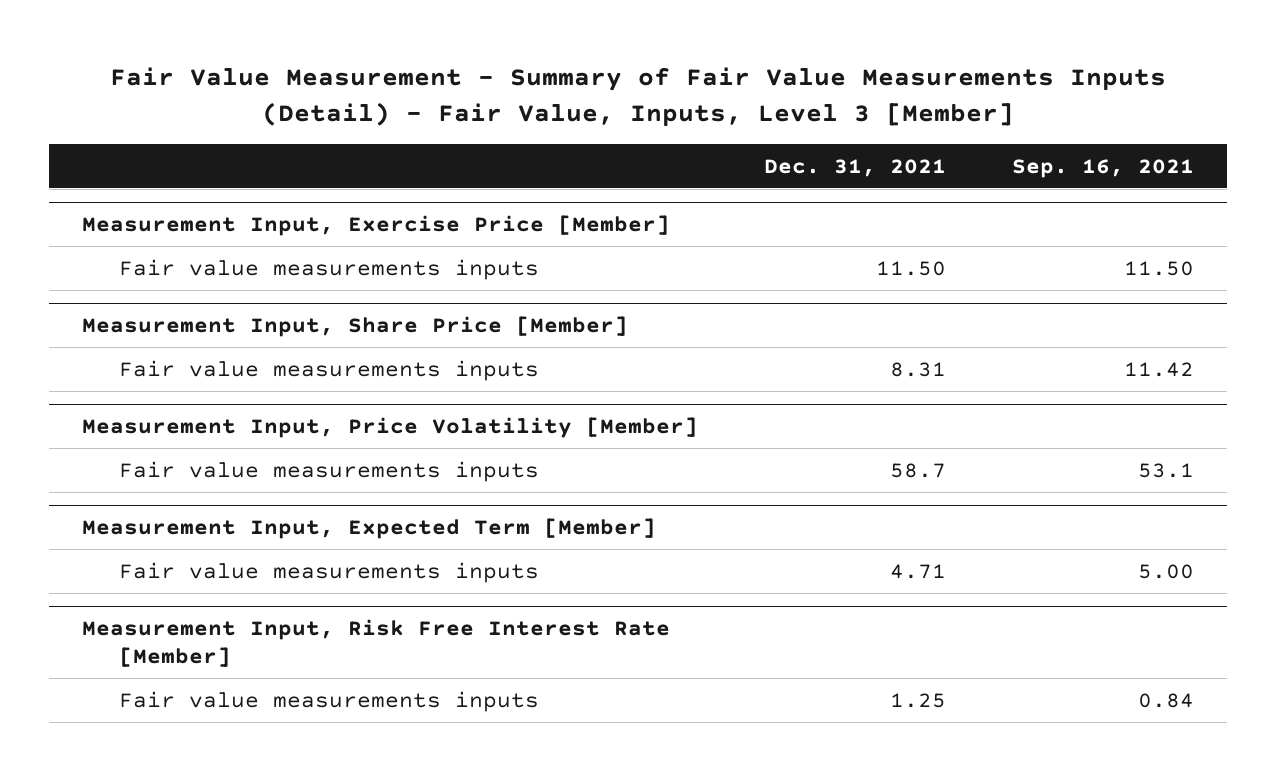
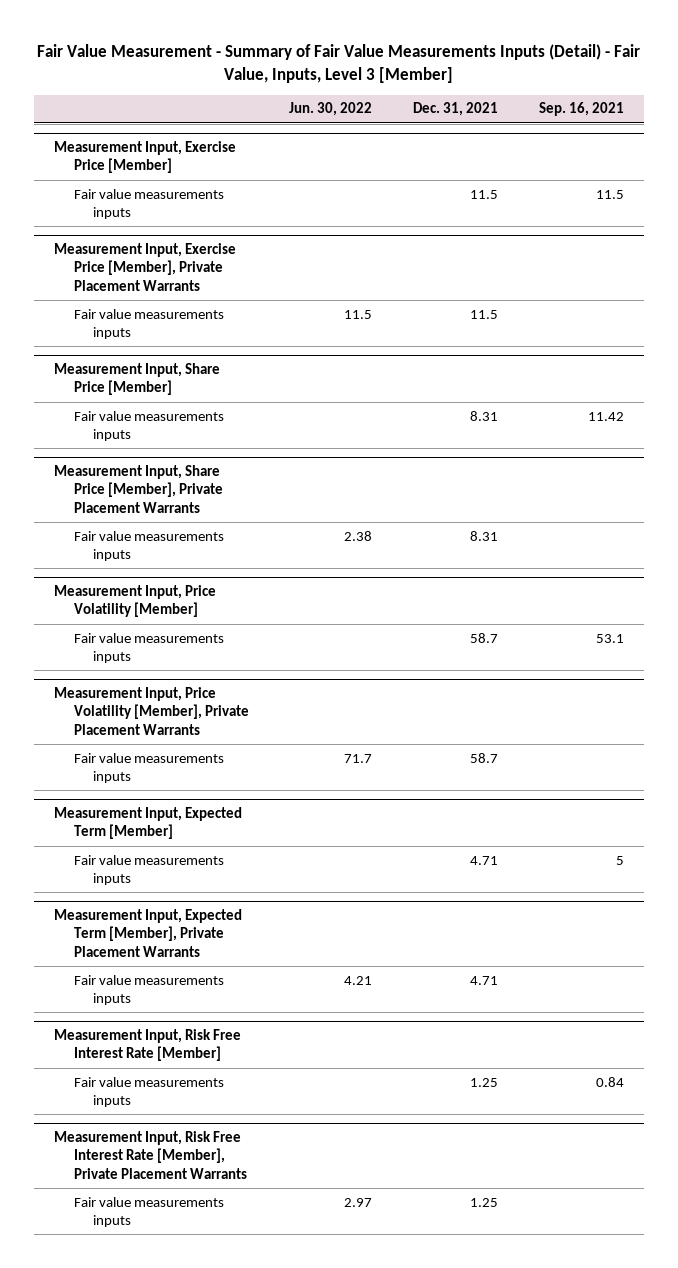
- | Dec. 31, 2021 | Sep. 16, 2021
+ | Jun. 30, 2022 | Dec. 31, 2021 | Sep. 16, 2021
@ Measurement Input, Exercise Price [Member]
- Fair value measurements inputs | 11.50 | 11.50
+ Fair value measurements inputs | | 11.5 | 11.5
+ Measurement Input, Exercise Price [Member], Private Placement Warrants
+ Fair value measurements inputs | 11.5 | 11.5 |
+ Measurement Input, Share Price [Member], Private Placement Warrants
+ Fair value measurements inputs | 2.38 | 8.31 |
+ Measurement Input, Price Volatility [Member], Private Placement Warrants
+ Fair value measurements inputs | 71.7 | 58.7 |
@ Measurement Input, Expected Term [Member]
- Fair value measurements inputs | 4.71 | 5.00
+ Fair value measurements inputs | | 4.71 | 5
+ Measurement Input, Expected Term [Member], Private Placement Warrants
+ Fair value measurements inputs | 4.21 | 4.71 |
+ Measurement Input, Risk Free Interest Rate [Member], Private Placement Warrants
+ Fair value measurements inputs | 2.97 | 1.25 |

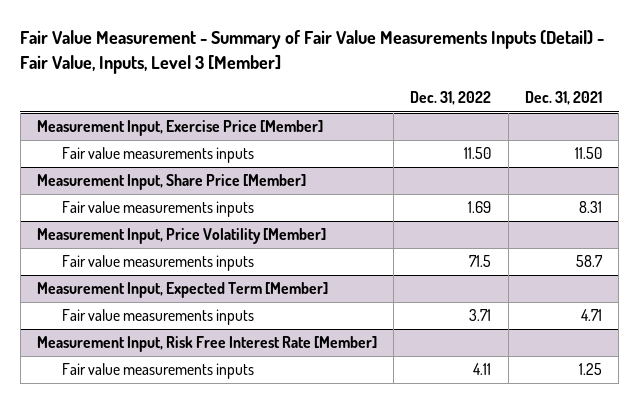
- | Jun. 30, 2022 | Dec. 31, 2021 | Sep. 16, 2021
+ | Dec. 31, 2022 | Dec. 31, 2021
@ Measurement Input, Exercise Price [Member]
- Fair value measurements inputs | | 11.5 | 11.5
- Measurement Input, Exercise Price [Member], Private Placement Warrants
- Fair value measurements inputs | 11.5 | 11.5 |
@ Measurement Input, Exercise Price [Member]
+ Fair value measurements inputs | 11.50 | 11.50
- Measurement Input, Share Price [Member], Private Placement Warrants
- Fair value measurements inputs | 2.38 | 8.31 |
- Measurement Input, Price Volatility [Member], Private Placement Warrants
- Fair value measurements inputs | 71.7 | 58.7 |
- Measurement Input, Expected Term [Member], Private Placement Warrants
- Fair value measurements inputs | 4.21 | 4.71 |
- Measurement Input, Risk Free Interest Rate [Member], Private Placement Warrants
- Fair value measurements inputs | 2.97 | 1.25 |

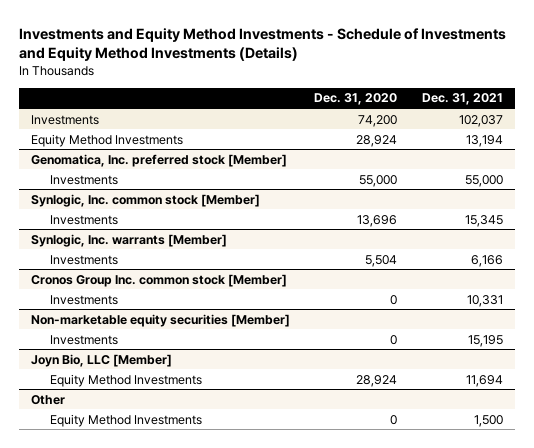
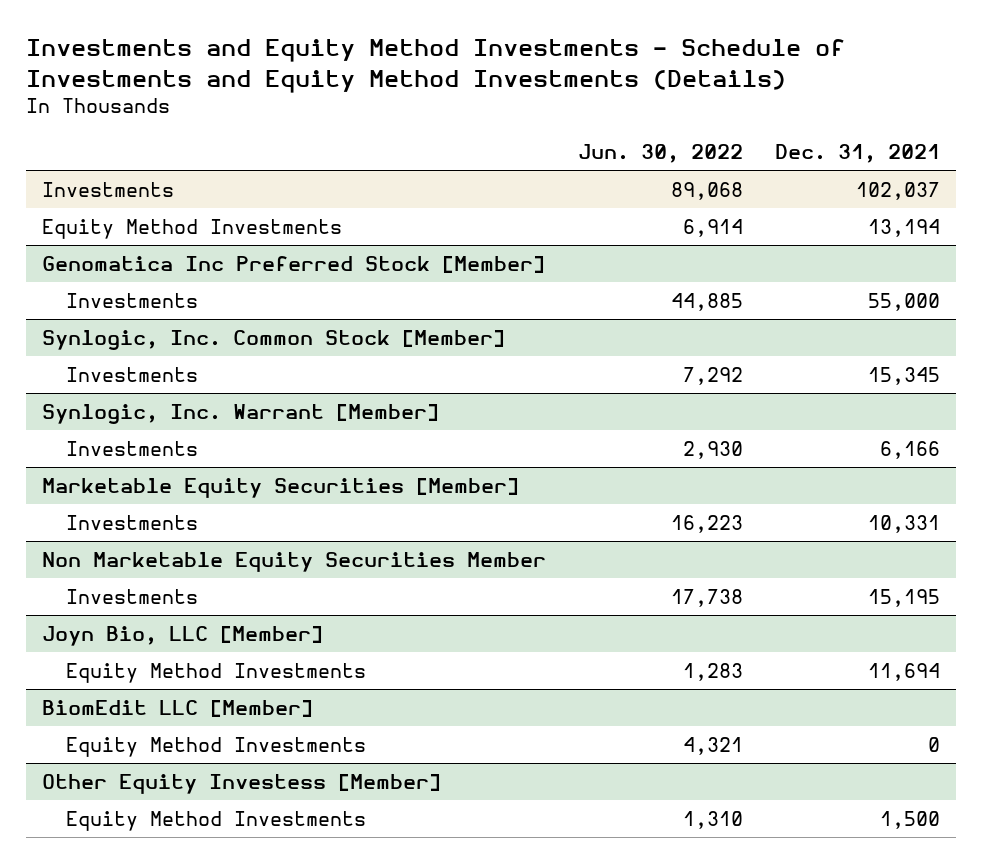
- | Dec. 31, 2020 | Dec. 31, 2021
+ | Jun. 30, 2022 | Dec. 31, 2021
- Genomatica, Inc. preferred stock [Member]
+ Genomatica Inc Preferred Stock [Member]
- Synlogic, Inc. common stock [Member]
+ Synlogic, Inc. Common Stock [Member]
- Synlogic, Inc. warrants [Member]
+ Synlogic, Inc. Warrant [Member]
- Cronos Group Inc. common stock [Member]
+ Marketable Equity Securities [Member]
- Non-marketable equity securities [Member]
+ Non Marketable Equity Securities Member
- Other
+ BiomEdit LLC [Member]
+ Equity Method Investments | 4,321 | 0
+ Other Equity Investess [Member]

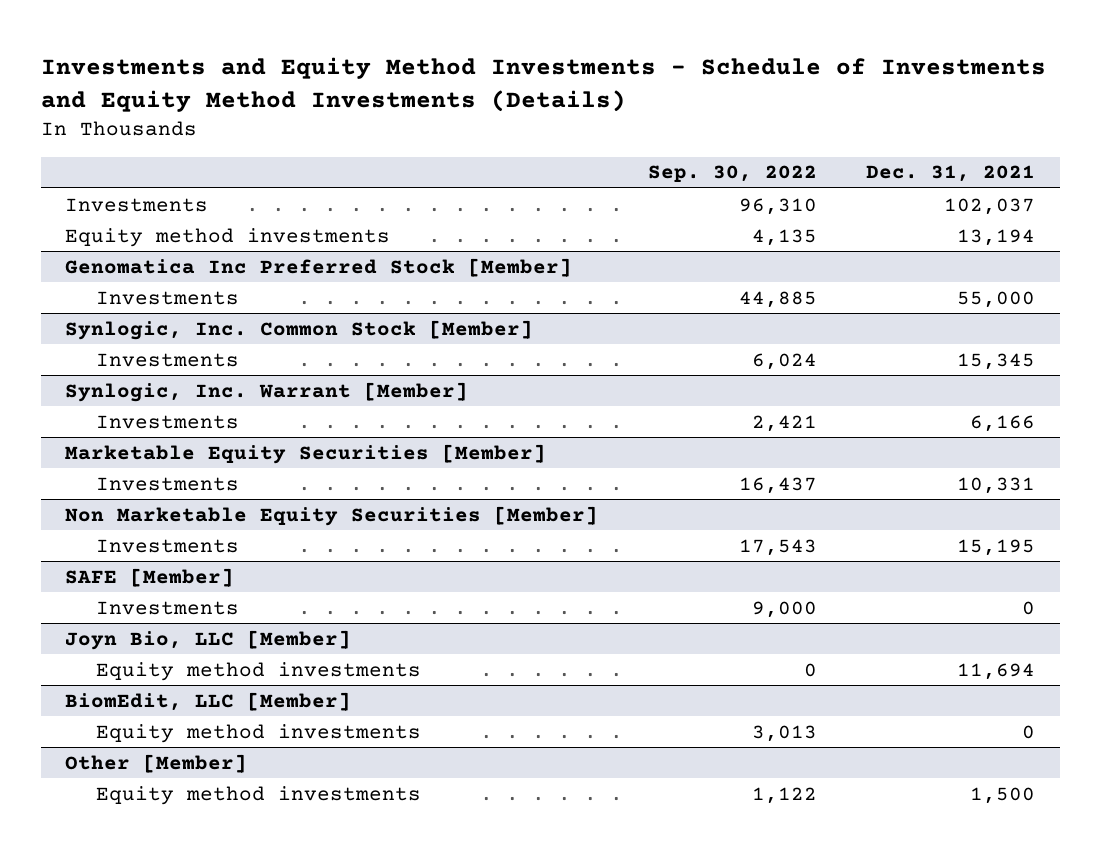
- | Jun. 30, 2022 | Dec. 31, 2021
+ | Sep. 30, 2022 | Dec. 31, 2021
- Equity Method Investments | 6,914 | 13,194
+ Equity method investments | 4,135 | 13,194
- Non Marketable Equity Securities Member
+ Non Marketable Equity Securities [Member]
+ SAFE [Member]
+ Investments | 9,000 | 0
@ Joyn Bio, LLC [Member]
- Equity Method Investments | 1,283 | 11,694
- BiomEdit LLC [Member]
- Equity Method Investments | 4,321 | 0
- Other Equity Investess [Member]
- Equity Method Investments | 1,310 | 1,500
@ Joyn Bio, LLC [Member]
+ Equity method investments | 0 | 11,694
+ BiomEdit, LLC [Member]
+ Equity method investments | 3,013 | 0
+ Other [Member]
+ Equity method investments | 1,122 | 1,500

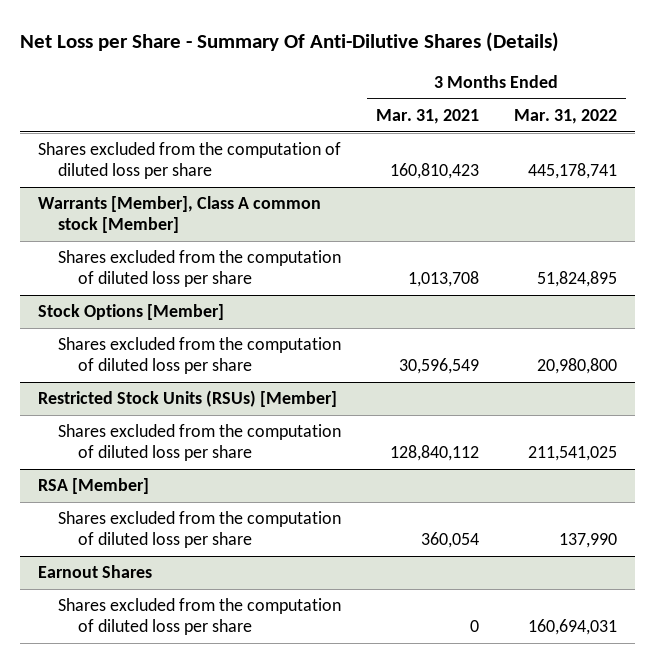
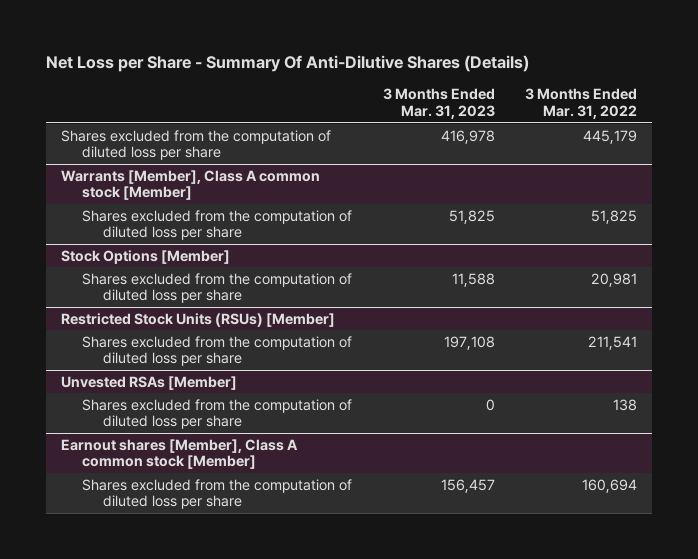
- | 3 Months Ended Mar. 31, 2021 | 3 Months Ended Mar. 31, 2022
+ | 3 Months Ended Mar. 31, 2023 | 3 Months Ended Mar. 31, 2022
- Shares excluded from the computation of diluted loss per share | 160,810,423 | 445,178,741
+ Shares excluded from the computation of diluted loss per share | 416,978 | 445,179
@ Warrants [Member], Class A common stock [Member]
- Shares excluded from the computation of diluted loss per share | 1,013,708 | 51,824,895
+ Shares excluded from the computation of diluted loss per share | 51,825 | 51,825
@ Stock Options [Member]
- Shares excluded from the computation of diluted loss per share | 30,596,549 | 20,980,800
+ Shares excluded from the computation of diluted loss per share | 11,588 | 20,981
@ Restricted Stock Units (RSUs) [Member]
- Shares excluded from the computation of diluted loss per share | 128,840,112 | 211,541,025
- RSA [Member]
- Shares excluded from the computation of diluted loss per share | 360,054 | 137,990
- Earnout Shares
- Shares excluded from the computation of diluted loss per share | 0 | 160,694,031
@ Restricted Stock Units (RSUs) [Member]
+ Shares excluded from the computation of diluted loss per share | 197,108 | 211,541
+ Unvested RSAs [Member]
+ Shares excluded from the computation of diluted loss per share | 0 | 138
+ Earnout shares [Member], Class A common stock [Member]
+ Shares excluded from the computation of diluted loss per share | 156,457 | 160,694

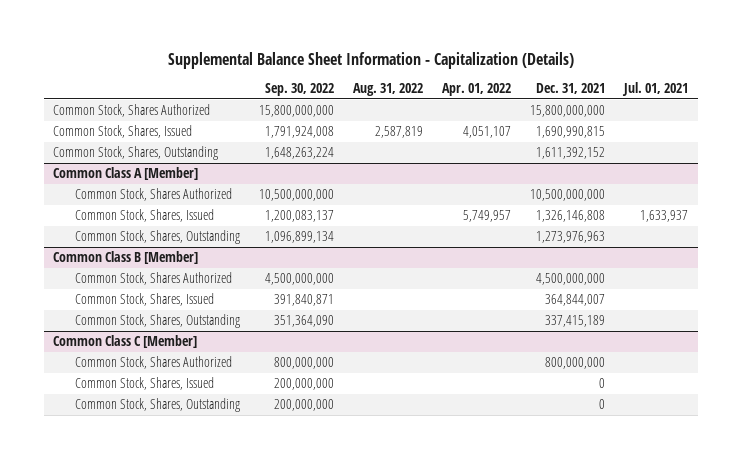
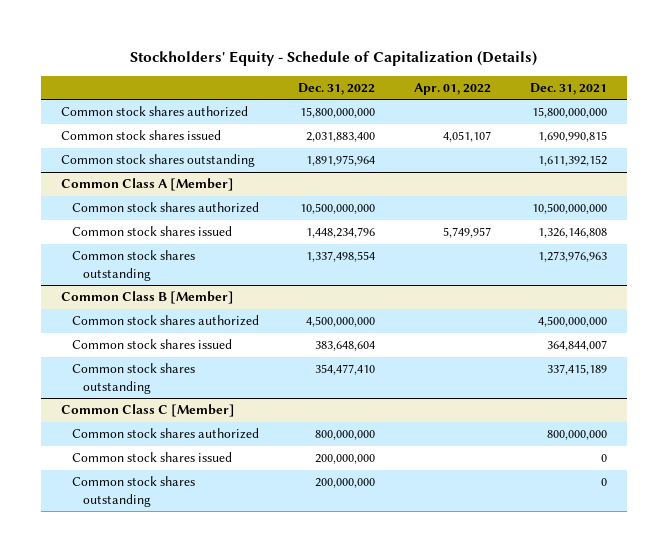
- Supplemental Balance Sheet Information - Capitalization (Details)
+ Stockholders' Equity - Schedule of Capitalization (Details)
- | Sep. 30, 2022 | Aug. 31, 2022 | Apr. 01, 2022 | Dec. 31, 2021 | Jul. 01, 2021
+ | Dec. 31, 2022 | Apr. 01, 2022 | Dec. 31, 2021
- Common Stock, Shares Authorized | 15,800,000,000 | | | 15,800,000,000 |
- Common Stock, Shares, Issued | 1,791,924,008 | 2,587,819 | 4,051,107 | 1,690,990,815 |
- Common Stock, Shares, Outstanding | 1,648,263,224 | | | 1,611,392,152 |
+ Common stock shares authorized | 15,800,000,000 | | 15,800,000,000
+ Common stock shares issued | 2,031,883,400 | 4,051,107 | 1,690,990,815
+ Common stock shares outstanding | 1,891,975,964 | | 1,611,392,152
@ Common Class A [Member]
- Common Stock, Shares Authorized | 10,500,000,000 | | | 10,500,000,000 |
- Common Stock, Shares, Issued | 1,200,083,137 | | 5,749,957 | 1,326,146,808 | 1,633,937
- Common Stock, Shares, Outstanding | 1,096,899,134 | | | 1,273,976,963 |
+ Common stock shares authorized | 10,500,000,000 | | 10,500,000,000
+ Common stock shares issued | 1,448,234,796 | 5,749,957 | 1,326,146,808
+ Common stock shares outstanding | 1,337,498,554 | | 1,273,976,963
@ Common Class B [Member]
- Common Stock, Shares Authorized | 4,500,000,000 | | | 4,500,000,000 |
- Common Stock, Shares, Issued | 391,840,871 | | | 364,844,007 |
- Common Stock, Shares, Outstanding | 351,364,090 | | | 337,415,189 |
+ Common stock shares authorized | 4,500,000,000 | | 4,500,000,000
+ Common stock shares issued | 383,648,604 | | 364,844,007
+ Common stock shares outstanding | 354,477,410 | | 337,415,189
@ Common Class C [Member]
- Common Stock, Shares Authorized | 800,000,000 | | | 800,000,000 |
- Common Stock, Shares, Issued | 200,000,000 | | | 0 |
- Common Stock, Shares, Outstanding | 200,000,000 | | | 0 |
+ Common stock shares authorized | 800,000,000 | | 800,000,000
+ Common stock shares issued | 200,000,000 | | 0
+ Common stock shares outstanding | 200,000,000 | | 0

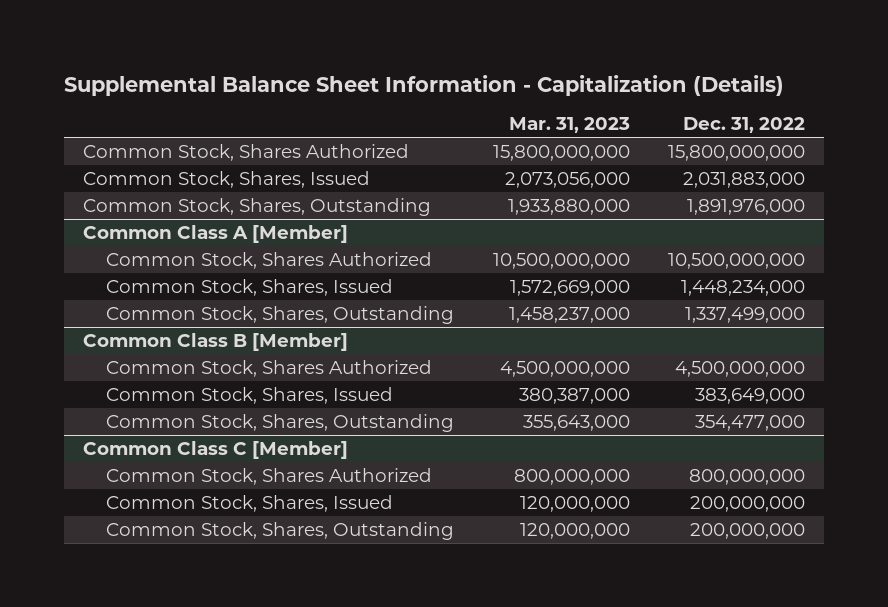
- Stockholders' Equity - Schedule of Capitalization (Details)
+ Supplemental Balance Sheet Information - Capitalization (Details)
- | Dec. 31, 2022 | Apr. 01, 2022 | Dec. 31, 2021
+ | Mar. 31, 2023 | Dec. 31, 2022
- Common stock shares authorized | 15,800,000,000 | | 15,800,000,000
- Common stock shares issued | 2,031,883,400 | 4,051,107 | 1,690,990,815
- Common stock shares outstanding | 1,891,975,964 | | 1,611,392,152
+ Common Stock, Shares Authorized | 15,800,000,000 | 15,800,000,000
+ Common Stock, Shares, Issued | 2,073,056,000 | 2,031,883,000
+ Common Stock, Shares, Outstanding | 1,933,880,000 | 1,891,976,000
@ Common Class A [Member]
- Common stock shares authorized | 10,500,000,000 | | 10,500,000,000
- Common stock shares issued | 1,448,234,796 | 5,749,957 | 1,326,146,808
- Common stock shares outstanding | 1,337,498,554 | | 1,273,976,963
+ Common Stock, Shares Authorized | 10,500,000,000 | 10,500,000,000
+ Common Stock, Shares, Issued | 1,572,669,000 | 1,448,234,000
+ Common Stock, Shares, Outstanding | 1,458,237,000 | 1,337,499,000
@ Common Class B [Member]
- Common stock shares authorized | 4,500,000,000 | | 4,500,000,000
- Common stock shares issued | 383,648,604 | | 364,844,007
- Common stock shares outstanding | 354,477,410 | | 337,415,189
+ Common Stock, Shares Authorized | 4,500,000,000 | 4,500,000,000
+ Common Stock, Shares, Issued | 380,387,000 | 383,649,000
+ Common Stock, Shares, Outstanding | 355,643,000 | 354,477,000
@ Common Class C [Member]
- Common stock shares authorized | 800,000,000 | | 800,000,000
- Common stock shares issued | 200,000,000 | | 0
- Common stock shares outstanding | 200,000,000 | | 0
+ Common Stock, Shares Authorized | 800,000,000 | 800,000,000
+ Common Stock, Shares, Issued | 120,000,000 | 200,000,000
+ Common Stock, Shares, Outstanding | 120,000,000 | 200,000,000

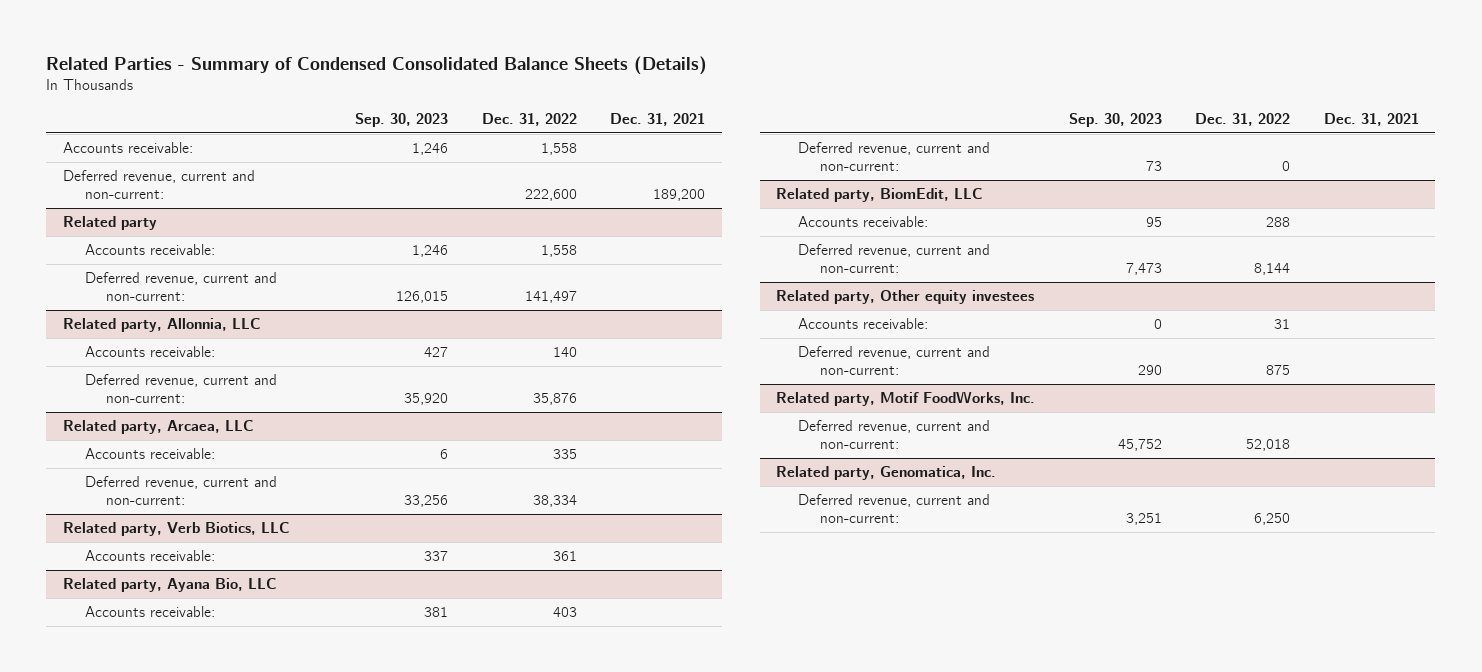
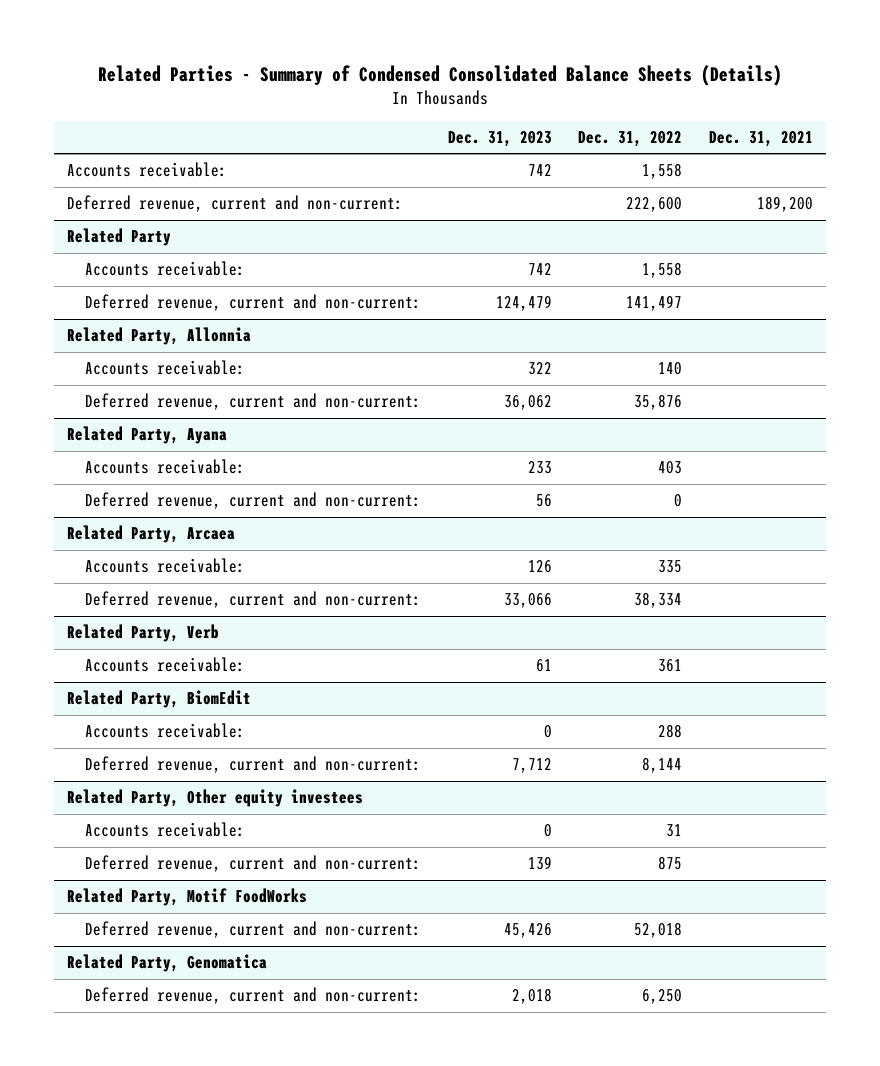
- | Sep. 30, 2023 | Dec. 31, 2022 | Dec. 31, 2021
+ | Dec. 31, 2023 | Dec. 31, 2022 | Dec. 31, 2021
- Related party
+ Related Party
- Related party, Allonnia, LLC
+ Related Party, Allonnia
- Related party, Arcaea, LLC
+ Related Party, Ayana
+ Accounts receivable: | 233 | 403 |
+ Deferred revenue, current and non-current: | 56 | 0 |
+ Related Party, Arcaea
- Related party, Verb Biotics, LLC
+ Related Party, Verb
- Related party, Ayana Bio, LLC
- Accounts receivable: | 381 | 403 |
- Deferred revenue, current and non-current: | 73 | 0 |
- Related party, BiomEdit, LLC
+ Related Party, BiomEdit
- Related party, Other equity investees
+ Related Party, Other equity investees
- Related party, Motif FoodWorks, Inc.
+ Related Party, Motif FoodWorks
- Related party, Genomatica, Inc.
+ Related Party, Genomatica

